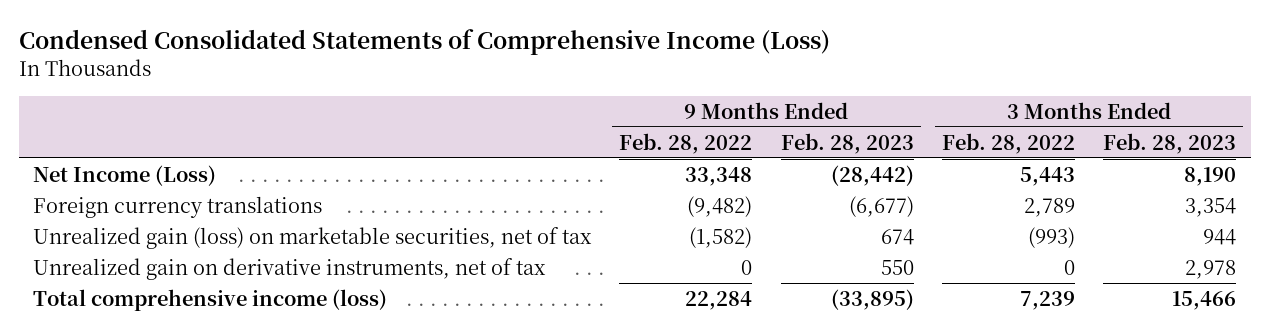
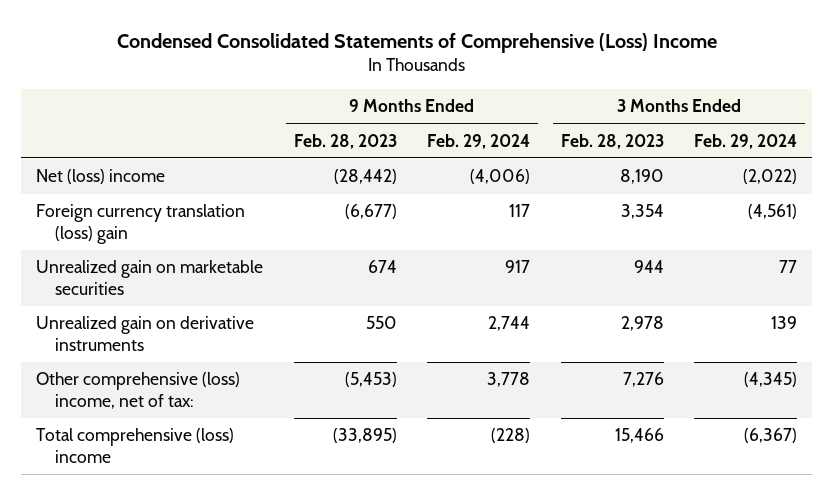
- Condensed Consolidated Statements of Comprehensive Income (Loss)
+ Condensed Consolidated Statements of Comprehensive (Loss) Income
- | 9 Months Ended Feb. 28, 2022 | 9 Months Ended Feb. 28, 2023 | 3 Months Ended Feb. 28, 2022 | 3 Months Ended Feb. 28, 2023
+ | 9 Months Ended Feb. 28, 2023 | 9 Months Ended Feb. 29, 2024 | 3 Months Ended Feb. 28, 2023 | 3 Months Ended Feb. 29, 2024
- Net Income (Loss) | 33,348 | (28,442) | 5,443 | 8,190
- Foreign currency translations | (9,482) | (6,677) | 2,789 | 3,354
- Unrealized gain (loss) on marketable securities, net of tax | (1,582) | 674 | (993) | 944
- Unrealized gain on derivative instruments, net of tax | 0 | 550 | 0 | 2,978
- Total comprehensive income (loss) | 22,284 | (33,895) | 7,239 | 15,466
+ Net (loss) income | (28,442) | (4,006) | 8,190 | (2,022)
+ Foreign currency translation (loss) gain | (6,677) | 117 | 3,354 | (4,561)
+ Unrealized gain on marketable securities | 674 | 917 | 944 | 77
+ Unrealized gain on derivative instruments | 550 | 2,744 | 2,978 | 139
+ Other comprehensive (loss) income, net of tax: | (5,453) | 3,778 | 7,276 | (4,345)
+ Total comprehensive (loss) income | (33,895) | (228) | 15,466 | (6,367)

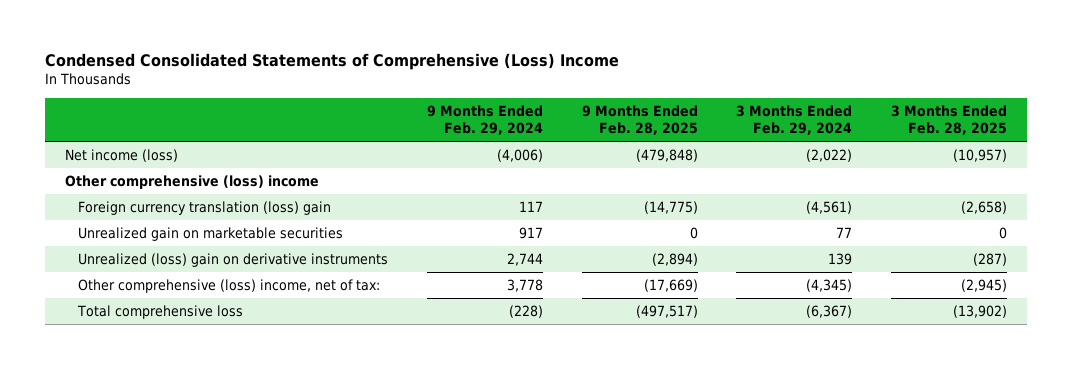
- | 9 Months Ended Feb. 28, 2023 | 9 Months Ended Feb. 29, 2024 | 3 Months Ended Feb. 28, 2023 | 3 Months Ended Feb. 29, 2024
+ | 9 Months Ended Feb. 29, 2024 | 9 Months Ended Feb. 28, 2025 | 3 Months Ended Feb. 29, 2024 | 3 Months Ended Feb. 28, 2025
- Net (loss) income | (28,442) | (4,006) | 8,190 | (2,022)
+ Net income (loss) | (4,006) | (479,848) | (2,022) | (10,957)
+ Other comprehensive (loss) income
- Unrealized gain on derivative instruments | 550 | 2,744 | 2,978 | 139
+ Unrealized (loss) gain on derivative instruments | 2,744 | (2,894) | 139 | (287)
- Total comprehensive (loss) income | (33,895) | (228) | 15,466 | (6,367)
+ Total comprehensive loss | (228) | (497,517) | (6,367) | (13,902)

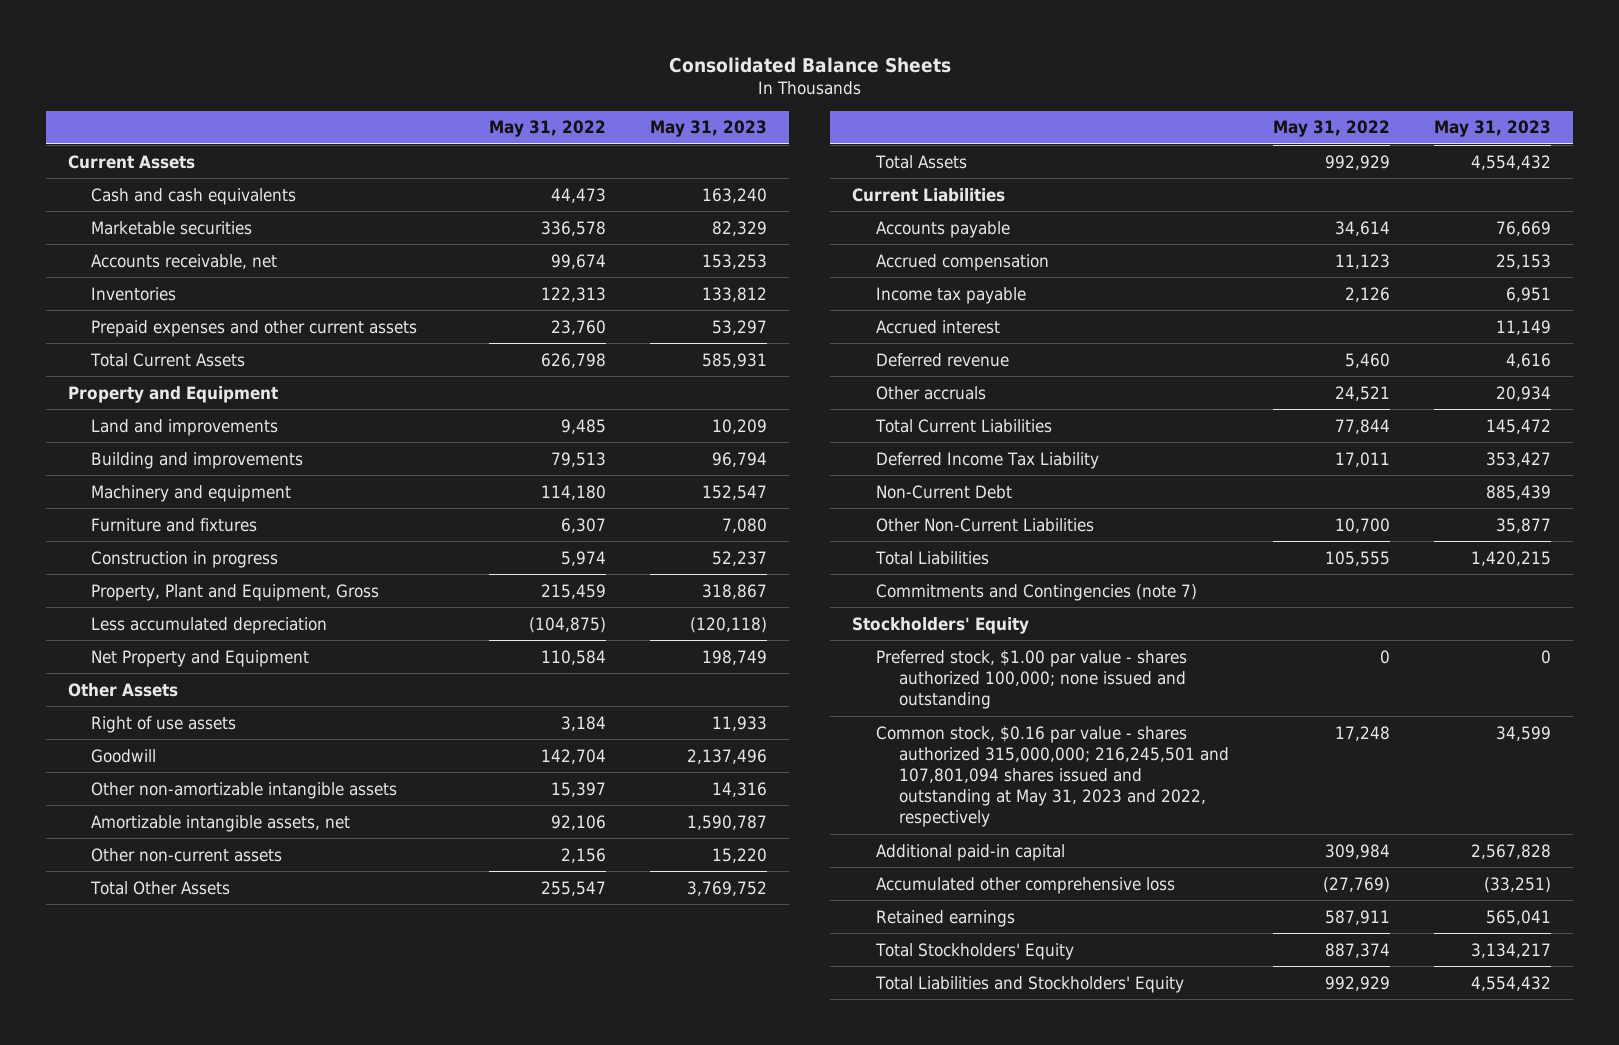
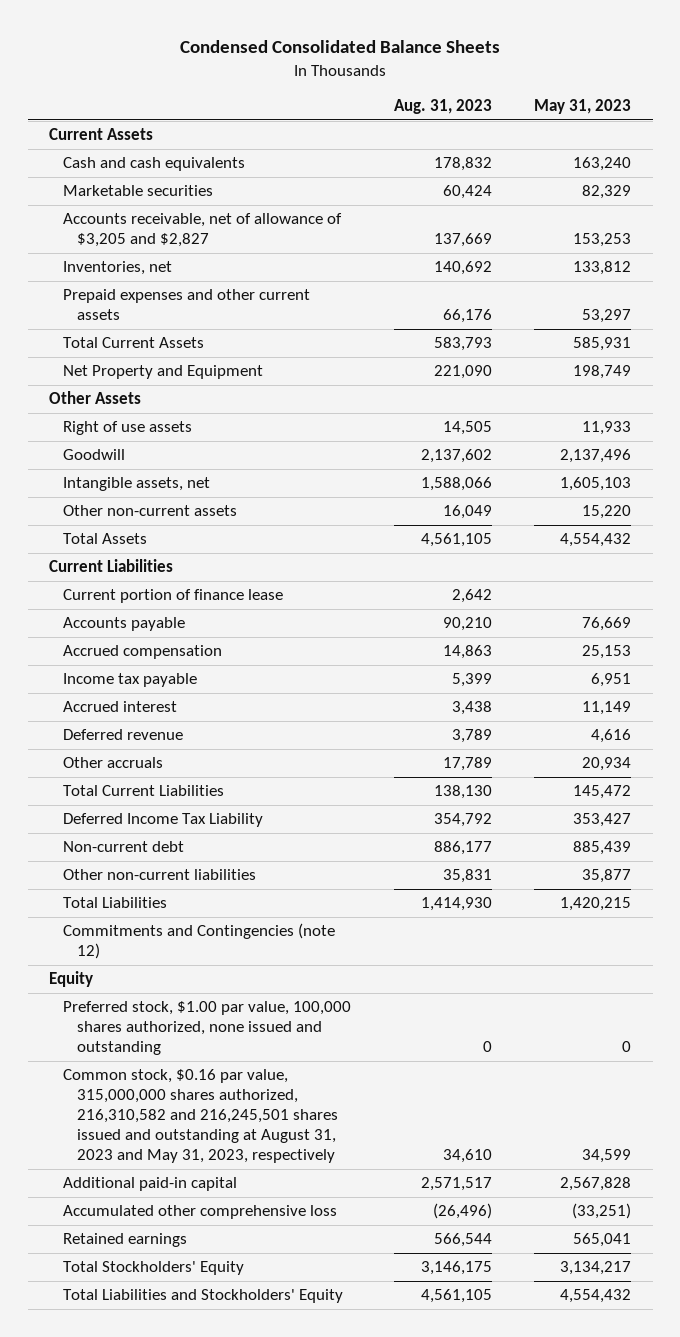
- Consolidated Balance Sheets
+ Condensed Consolidated Balance Sheets
- | May 31, 2022 | May 31, 2023
+ | Aug. 31, 2023 | May 31, 2023
- Accounts receivable, net | 99,674 | 153,253
- Inventories | 122,313 | 133,812
+ Accounts receivable, net of allowance of $3,205 and $2,827 | 137,669 | 153,253
+ Inventories, net | 140,692 | 133,812
- Property and Equipment
- Land and improvements | 9,485 | 10,209
- Building and improvements | 79,513 | 96,794
- Machinery and equipment | 114,180 | 152,547
- Furniture and fixtures | 6,307 | 7,080
- Construction in progress | 5,974 | 52,237
- Property, Plant and Equipment, Gross | 215,459 | 318,867
- Less accumulated depreciation | (104,875) | (120,118)
- Other non-amortizable intangible assets | 15,397 | 14,316
- Amortizable intangible assets, net | 92,106 | 1,590,787
+ Intangible assets, net | 1,588,066 | 1,605,103
- Total Other Assets | 255,547 | 3,769,752
+ Current portion of finance lease | 2,642 |
- Non-Current Debt | | 885,439
- Other Non-Current Liabilities | 10,700 | 35,877
+ Non-current debt | 886,177 | 885,439
+ Other non-current liabilities | 35,831 | 35,877
- Commitments and Contingencies (note 7)
- Stockholders' Equity
- Preferred stock, $1.00 par value - shares authorized 100,000; none issued and outstanding | 0 | 0
- Common stock, $0.16 par value - shares authorized 315,000,000; 216,245,501 and 107,801,094 shares issued and outstanding at May 31, 2023 and 2022, respectively | 17,248 | 34,599
+ Commitments and Contingencies (note 12)
+ Equity
+ Preferred stock, $1.00 par value, 100,000 shares authorized, none issued and outstanding | 0 | 0
+ Common stock, $0.16 par value, 315,000,000 shares authorized, 216,310,582 and 216,245,501 shares issued and outstanding at August 31, 2023 and May 31, 2023, respectively | 34,610 | 34,599

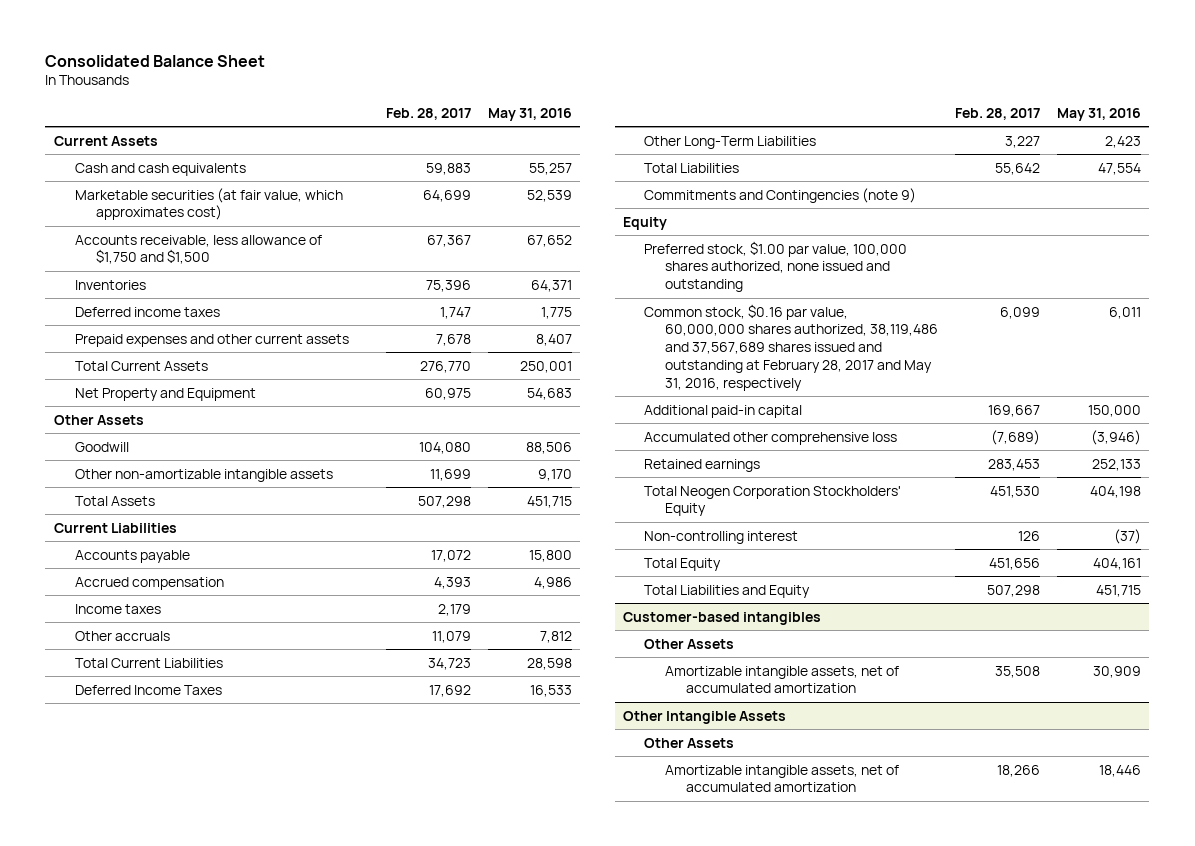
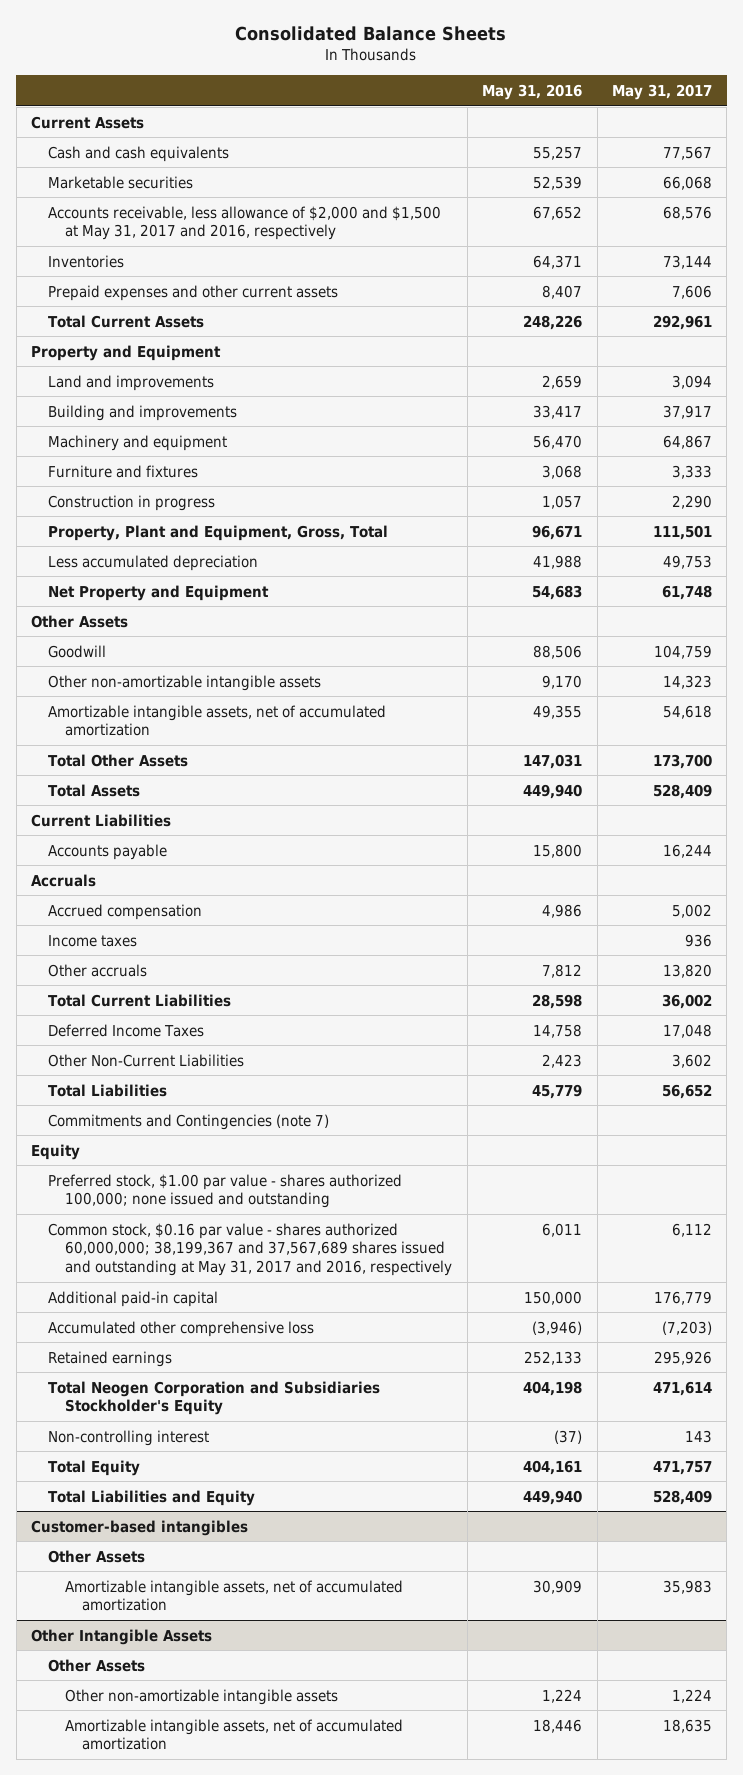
- Consolidated Balance Sheet
+ Consolidated Balance Sheets
- | Feb. 28, 2017 | May 31, 2016
+ | May 31, 2016 | May 31, 2017
- Marketable securities (at fair value, which approximates cost) | 64,699 | 52,539
- Accounts receivable, less allowance of $1,750 and $1,500 | 67,367 | 67,652
+ Marketable securities | 52,539 | 66,068
+ Accounts receivable, less allowance of $2,000 and $1,500 at May 31, 2017 and 2016, respectively | 67,652 | 68,576
- Deferred income taxes | 1,747 | 1,775
- Total Current Assets | 276,770 | 250,001
+ Total Current Assets | 248,226 | 292,961
+ Property and Equipment
+ Land and improvements | 2,659 | 3,094
+ Building and improvements | 33,417 | 37,917
+ Machinery and equipment | 56,470 | 64,867
+ Furniture and fixtures | 3,068 | 3,333
+ Construction in progress | 1,057 | 2,290
+ Property, Plant and Equipment, Gross, Total | 96,671 | 111,501
+ Less accumulated depreciation | 41,988 | 49,753
- Total Assets | 507,298 | 451,715
+ Amortizable intangible assets, net of accumulated amortization | 49,355 | 54,618
+ Total Other Assets | 147,031 | 173,700
+ Total Assets | 449,940 | 528,409
+ Accruals
- Deferred Income Taxes | 17,692 | 16,533
- Other Long-Term Liabilities | 3,227 | 2,423
- Total Liabilities | 55,642 | 47,554
- Commitments and Contingencies (note 9)
+ Deferred Income Taxes | 14,758 | 17,048
+ Other Non-Current Liabilities | 2,423 | 3,602
+ Total Liabilities | 45,779 | 56,652
+ Commitments and Contingencies (note 7)
- Preferred stock, $1.00 par value, 100,000 shares authorized, none issued and outstanding
- Common stock, $0.16 par value, 60,000,000 shares authorized, 38,119,486 and 37,567,689 shares issued and outstanding at February 28, 2017 and May 31, 2016, respectively | 6,099 | 6,011
+ Preferred stock, $1.00 par value - shares authorized 100,000; none issued and outstanding
+ Common stock, $0.16 par value - shares authorized 60,000,000; 38,199,367 and 37,567,689 shares issued and outstanding at May 31, 2017 and 2016, respectively | 6,011 | 6,112
- Total Neogen Corporation Stockholders' Equity | 451,530 | 404,198
+ Total Neogen Corporation and Subsidiaries Stockholder's Equity | 404,198 | 471,614
- Total Liabilities and Equity | 507,298 | 451,715
+ Total Liabilities and Equity | 449,940 | 528,409
@ Other Intangible Assets
+ Other non-amortizable intangible assets | 1,224 | 1,224

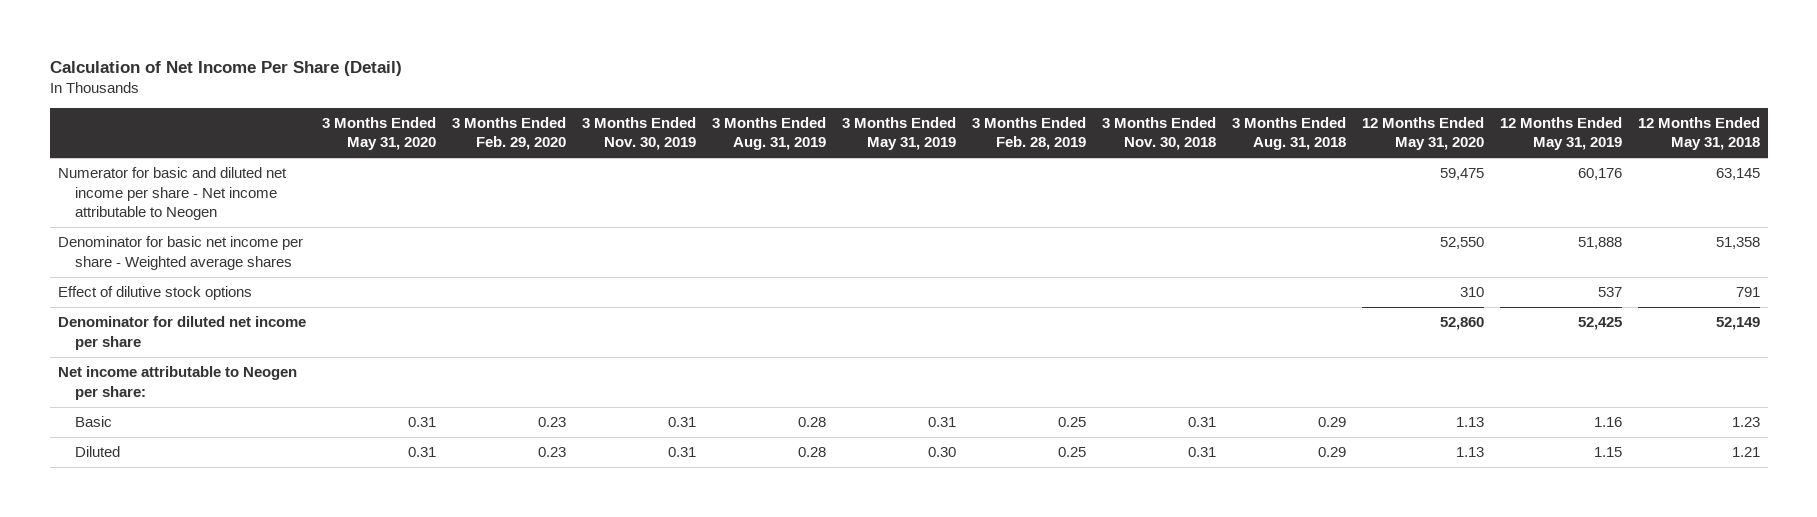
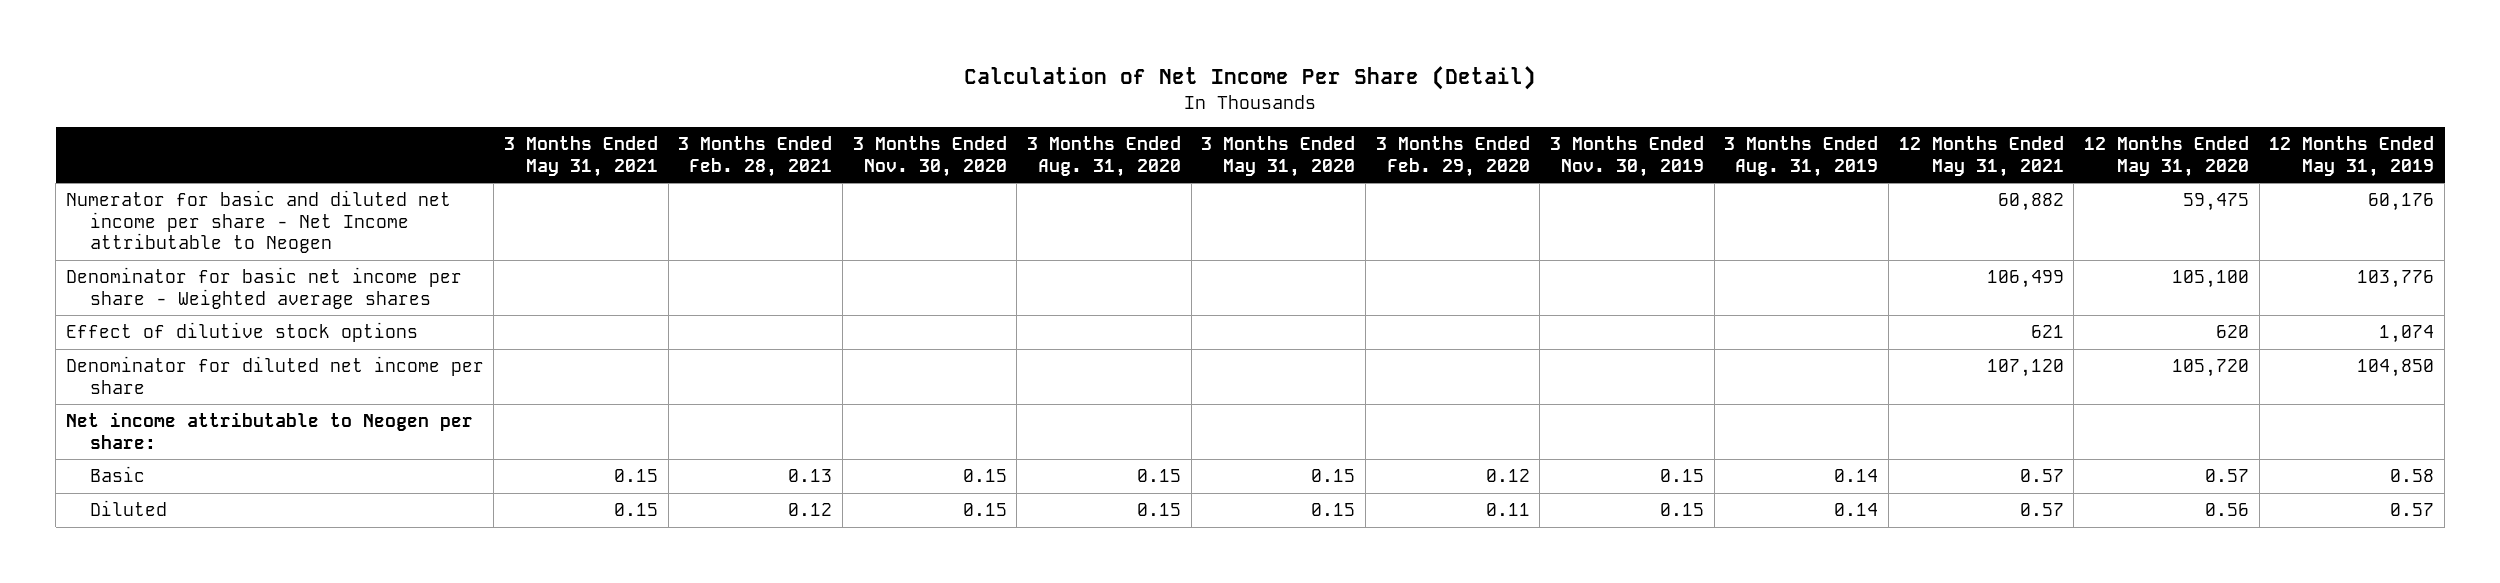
- | 3 Months Ended May 31, 2020 | 3 Months Ended Feb. 29, 2020 | 3 Months Ended Nov. 30, 2019 | 3 Months Ended Aug. 31, 2019 | 3 Months Ended May 31, 2019 | 3 Months Ended Feb. 28, 2019 | 3 Months Ended Nov. 30, 2018 | 3 Months Ended Aug. 31, 2018 | 12 Months Ended May 31, 2020 | 12 Months Ended May 31, 2019 | 12 Months Ended May 31, 2018
+ | 3 Months Ended May 31, 2021 | 3 Months Ended Feb. 28, 2021 | 3 Months Ended Nov. 30, 2020 | 3 Months Ended Aug. 31, 2020 | 3 Months Ended May 31, 2020 | 3 Months Ended Feb. 29, 2020 | 3 Months Ended Nov. 30, 2019 | 3 Months Ended Aug. 31, 2019 | 12 Months Ended May 31, 2021 | 12 Months Ended May 31, 2020 | 12 Months Ended May 31, 2019
- Numerator for basic and diluted net income per share - Net income attributable to Neogen | | | | | | | | | 59,475 | 60,176 | 63,145
- Denominator for basic net income per share - Weighted average shares | | | | | | | | | 52,550 | 51,888 | 51,358
- Effect of dilutive stock options | | | | | | | | | 310 | 537 | 791
- Denominator for diluted net income per share | | | | | | | | | 52,860 | 52,425 | 52,149
+ Numerator for basic and diluted net income per share - Net Income attributable to Neogen | | | | | | | | | 60,882 | 59,475 | 60,176
+ Denominator for basic net income per share - Weighted average shares | | | | | | | | | 106,499 | 105,100 | 103,776
+ Effect of dilutive stock options | | | | | | | | | 621 | 620 | 1,074
+ Denominator for diluted net income per share | | | | | | | | | 107,120 | 105,720 | 104,850
- Basic | 0.31 | 0.23 | 0.31 | 0.28 | 0.31 | 0.25 | 0.31 | 0.29 | 1.13 | 1.16 | 1.23
- Diluted | 0.31 | 0.23 | 0.31 | 0.28 | 0.30 | 0.25 | 0.31 | 0.29 | 1.13 | 1.15 | 1.21
+ Basic | 0.15 | 0.13 | 0.15 | 0.15 | 0.15 | 0.12 | 0.15 | 0.14 | 0.57 | 0.57 | 0.58
+ Diluted | 0.15 | 0.12 | 0.15 | 0.15 | 0.15 | 0.11 | 0.15 | 0.14 | 0.57 | 0.56 | 0.57

